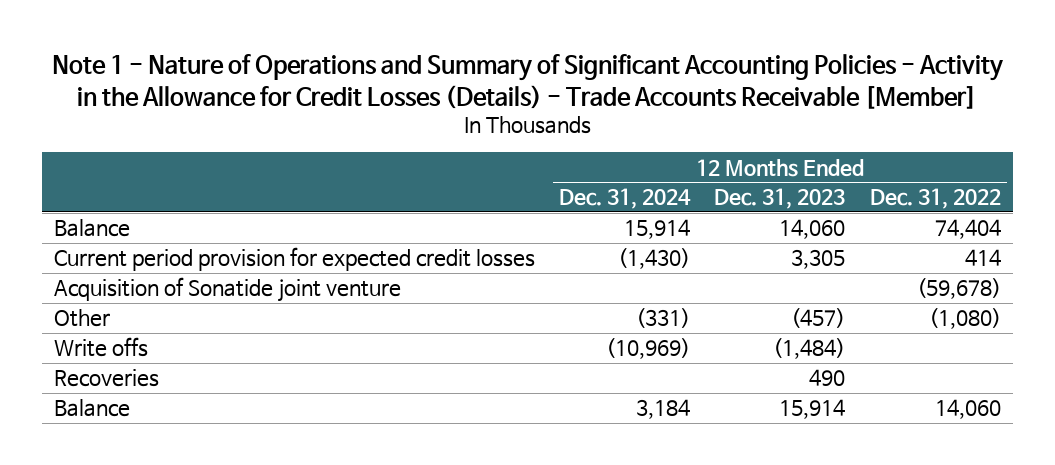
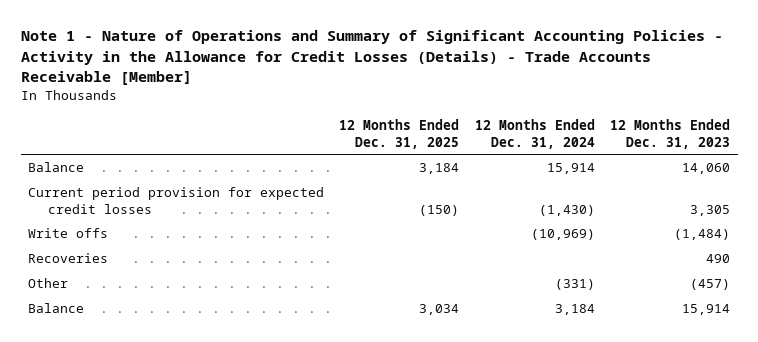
- | 12 Months Ended Dec. 31, 2024 | 12 Months Ended Dec. 31, 2023 | 12 Months Ended Dec. 31, 2022
+ | 12 Months Ended Dec. 31, 2025 | 12 Months Ended Dec. 31, 2024 | 12 Months Ended Dec. 31, 2023
- Acquisition of Sonatide joint venture | | | (59,678)
moved down: Other | | (331) | (457)

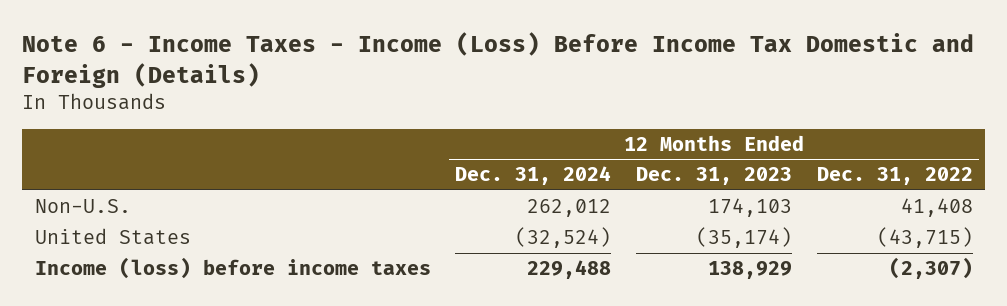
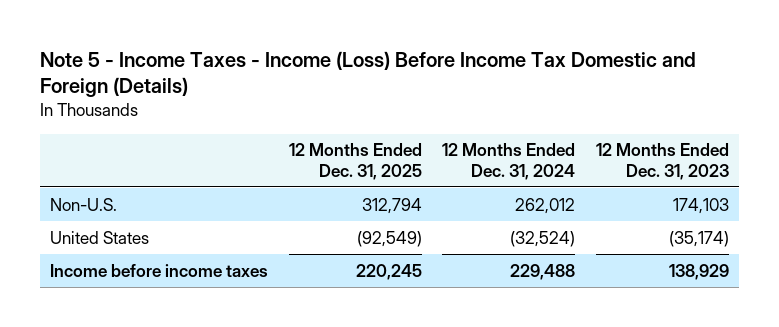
- Note 6 - Income Taxes - Income (Loss) Before Income Tax Domestic and Foreign (Details)
+ Note 5 - Income Taxes - Income (Loss) Before Income Tax Domestic and Foreign (Details)
- | 12 Months Ended Dec. 31, 2024 | 12 Months Ended Dec. 31, 2023 | 12 Months Ended Dec. 31, 2022
+ | 12 Months Ended Dec. 31, 2025 | 12 Months Ended Dec. 31, 2024 | 12 Months Ended Dec. 31, 2023
- Income (loss) before income taxes | 229,488 | 138,929 | (2,307)
+ Income before income taxes | 220,245 | 229,488 | 138,929

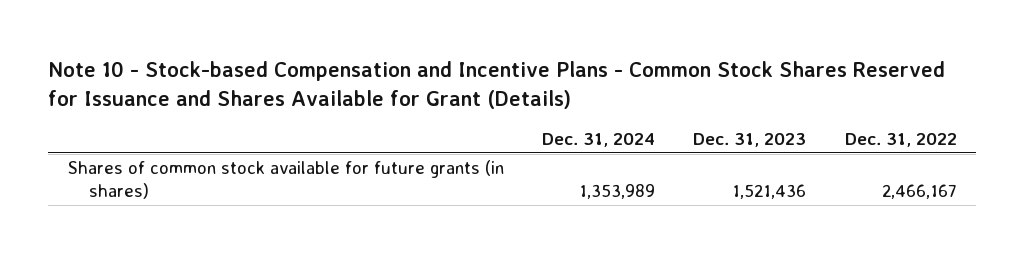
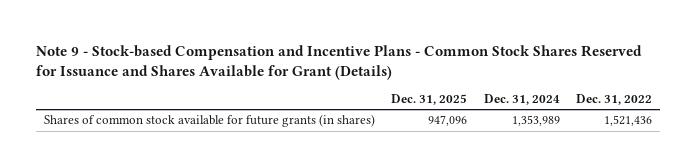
- Note 10 - Stock-based Compensation and Incentive Plans - Common Stock Shares Reserved for Issuance and Shares Available for Grant (Details)
+ Note 9 - Stock-based Compensation and Incentive Plans - Common Stock Shares Reserved for Issuance and Shares Available for Grant (Details)
- | Dec. 31, 2024 | Dec. 31, 2023 | Dec. 31, 2022
+ | Dec. 31, 2025 | Dec. 31, 2024 | Dec. 31, 2022
- Shares of common stock available for future grants (in shares) | 1,353,989 | 1,521,436 | 2,466,167
+ Shares of common stock available for future grants (in shares) | 947,096 | 1,353,989 | 1,521,436

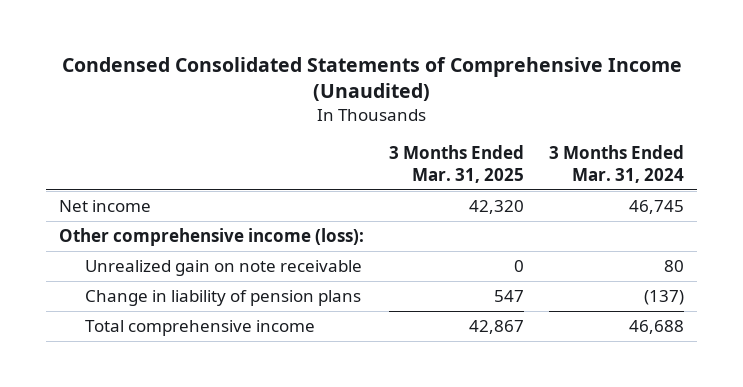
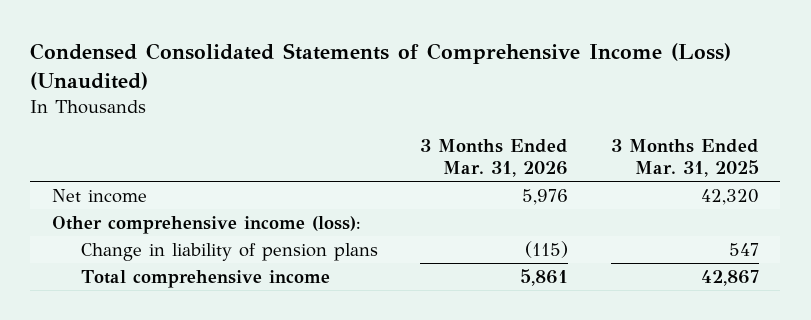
- Condensed Consolidated Statements of Comprehensive Income (Unaudited)
+ Condensed Consolidated Statements of Comprehensive Income (Loss) (Unaudited)
- | 3 Months Ended Mar. 31, 2025 | 3 Months Ended Mar. 31, 2024
+ | 3 Months Ended Mar. 31, 2026 | 3 Months Ended Mar. 31, 2025
- Unrealized gain on note receivable | 0 | 80

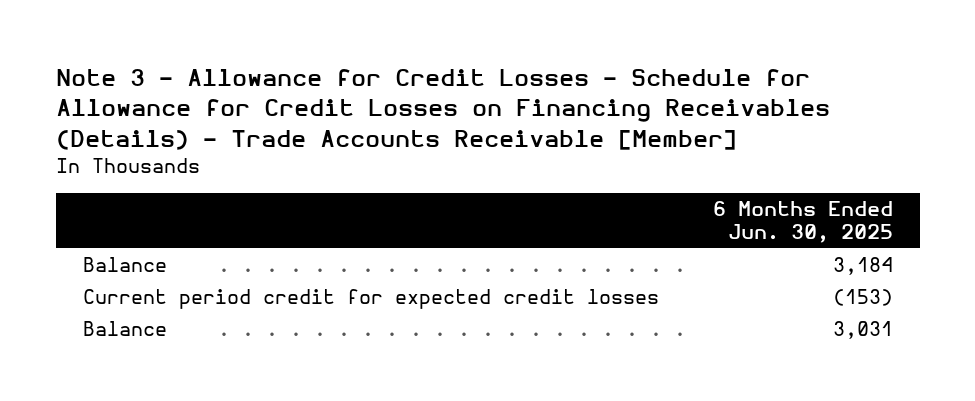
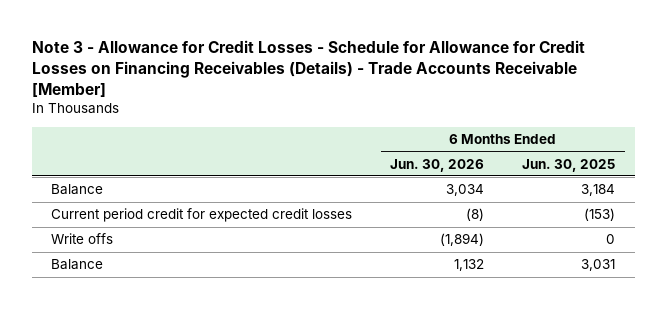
- | 6 Months Ended Jun. 30, 2025
+ | 6 Months Ended Jun. 30, 2026 | 6 Months Ended Jun. 30, 2025
+ Write offs | (1,894) | 0

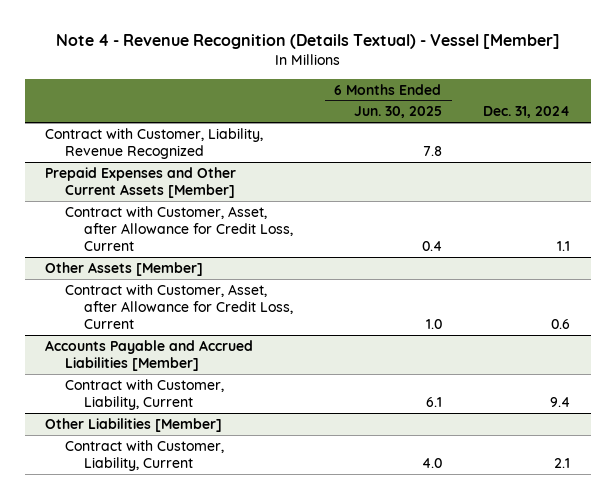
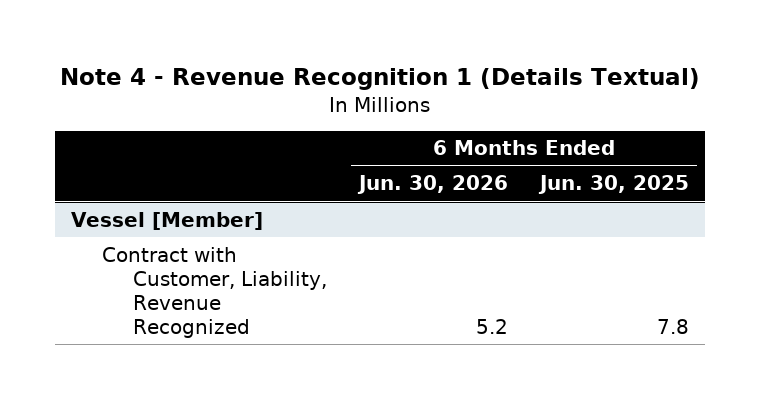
- Note 4 - Revenue Recognition (Details Textual) - Vessel [Member]
+ Note 4 - Revenue Recognition 1 (Details Textual)
- | 6 Months Ended Jun. 30, 2025 | Dec. 31, 2024
+ | 6 Months Ended Jun. 30, 2026 | 6 Months Ended Jun. 30, 2025
+ Vessel [Member]
- Prepaid Expenses and Other Current Assets [Member]
- Contract with Customer, Asset, after Allowance for Credit Loss, Current | 0.4 | 1.1
- Other Assets [Member]
- Contract with Customer, Asset, after Allowance for Credit Loss, Current | 1.0 | 0.6
- Accounts Payable and Accrued Liabilities [Member]
- Contract with Customer, Liability, Current | 6.1 | 9.4
- Other Liabilities [Member]
- Contract with Customer, Liability, Current | 4.0 | 2.1

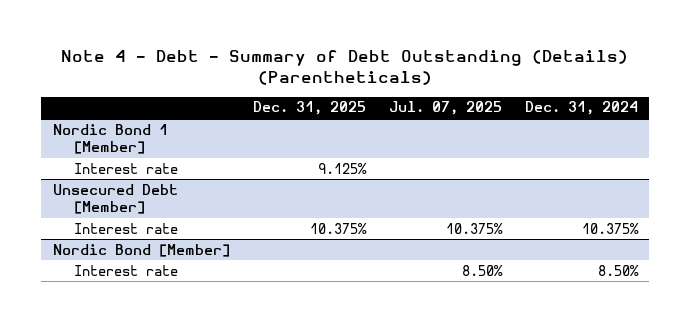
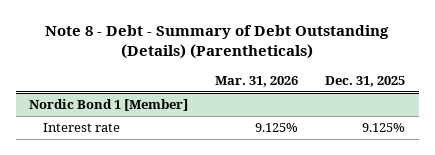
- Note 4 - Debt - Summary of Debt Outstanding (Details) (Parentheticals)
+ Note 8 - Debt - Summary of Debt Outstanding (Details) (Parentheticals)
- | Dec. 31, 2025 | Jul. 07, 2025 | Dec. 31, 2024
+ | Mar. 31, 2026 | Dec. 31, 2025
- Unsecured Debt [Member]
- Interest rate | 10.375% | 10.375% | 10.375%
- Nordic Bond [Member]
- Interest rate | | 8.50% | 8.50%

